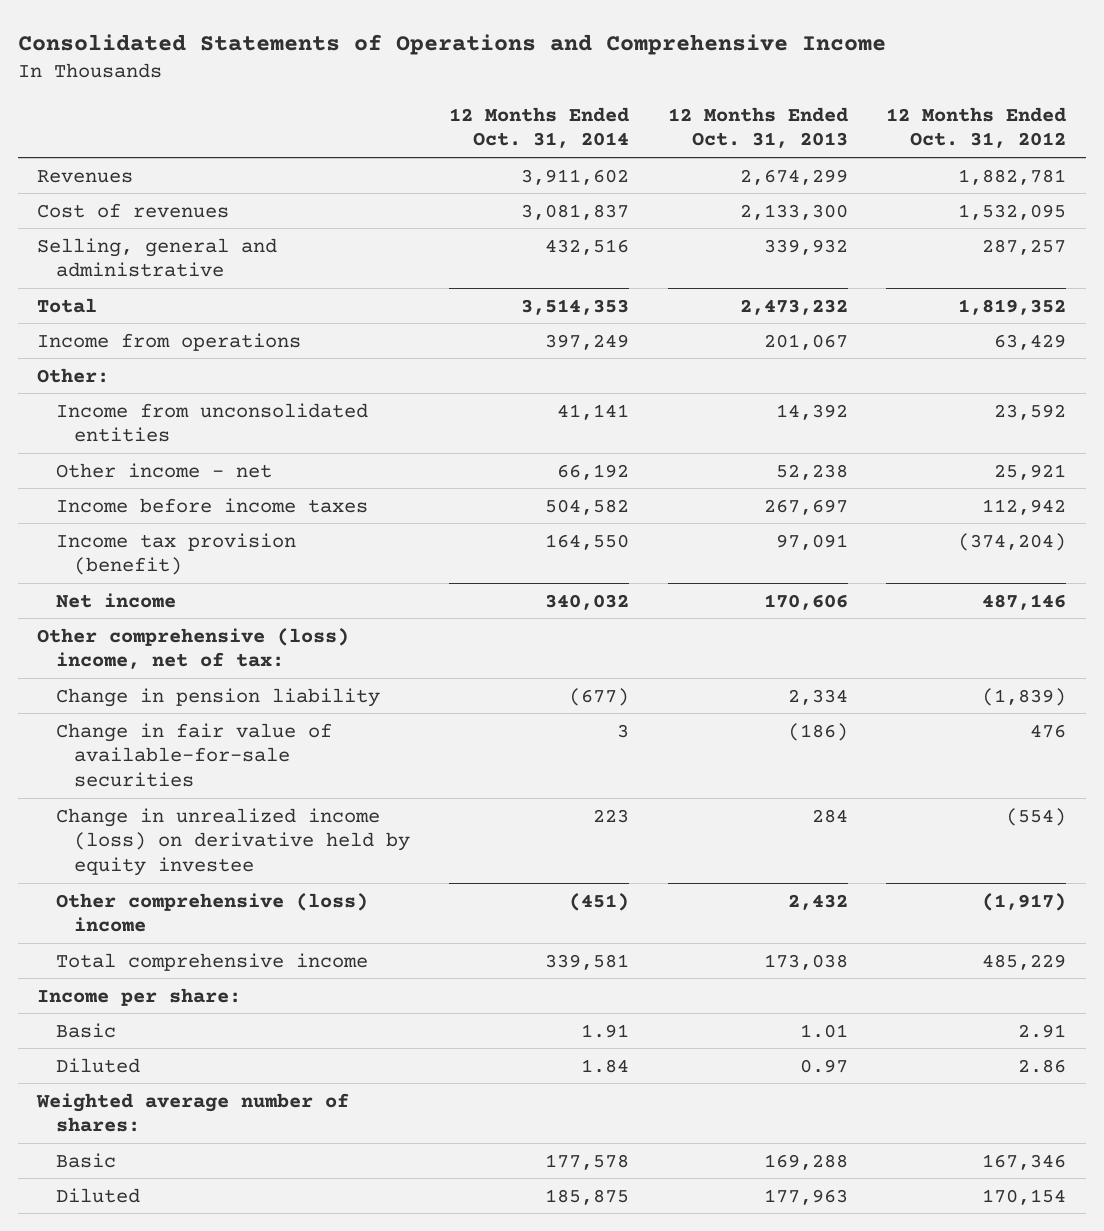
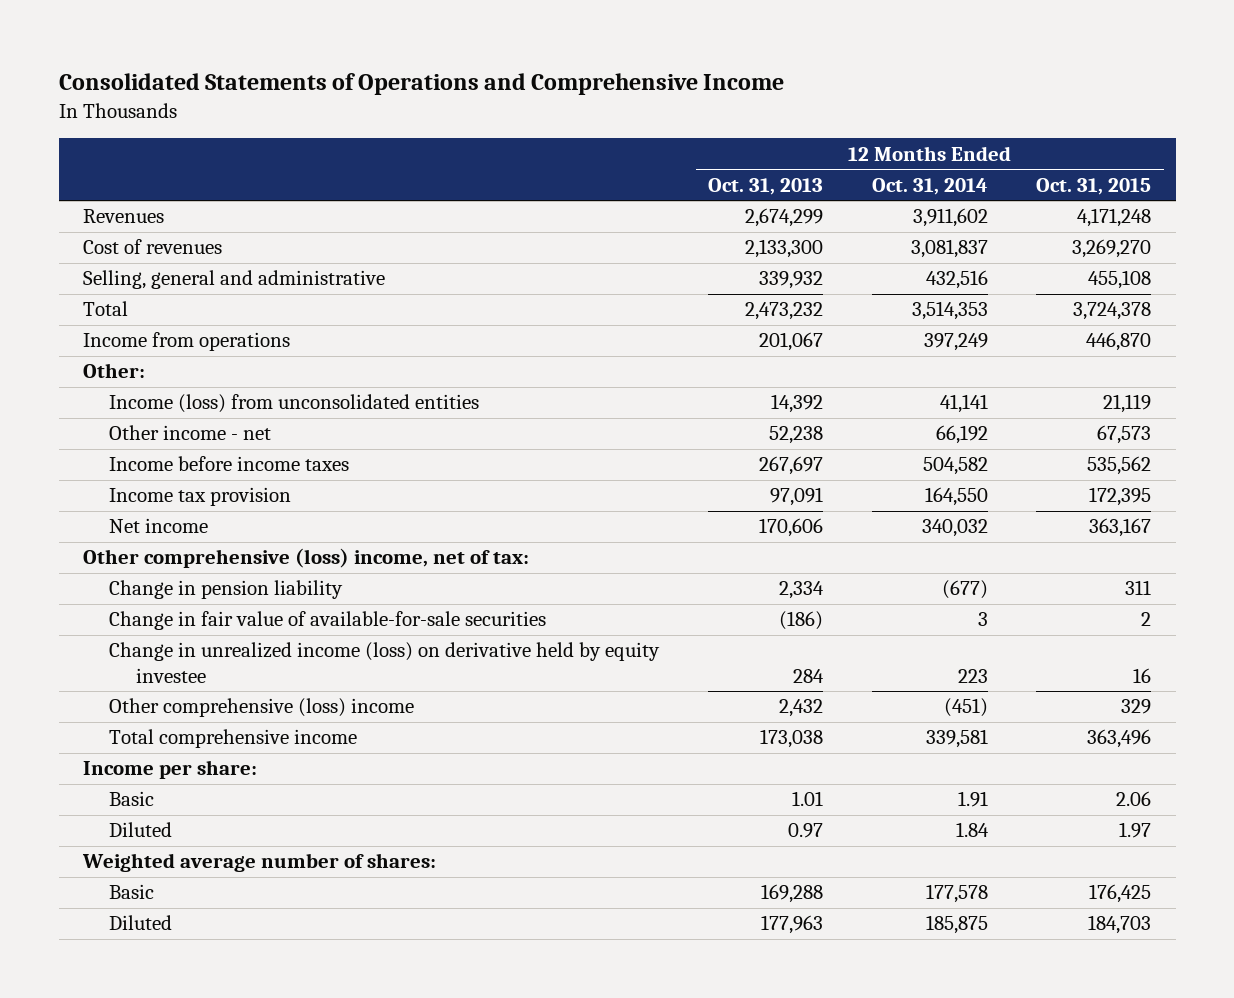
- | 12 Months Ended Oct. 31, 2014 | 12 Months Ended Oct. 31, 2013 | 12 Months Ended Oct. 31, 2012
+ | 12 Months Ended Oct. 31, 2013 | 12 Months Ended Oct. 31, 2014 | 12 Months Ended Oct. 31, 2015
- Income from unconsolidated entities | 41,141 | 14,392 | 23,592
+ Income (loss) from unconsolidated entities | 14,392 | 41,141 | 21,119
- Income tax provision (benefit) | 164,550 | 97,091 | (374,204)
+ Income tax provision | 97,091 | 164,550 | 172,395

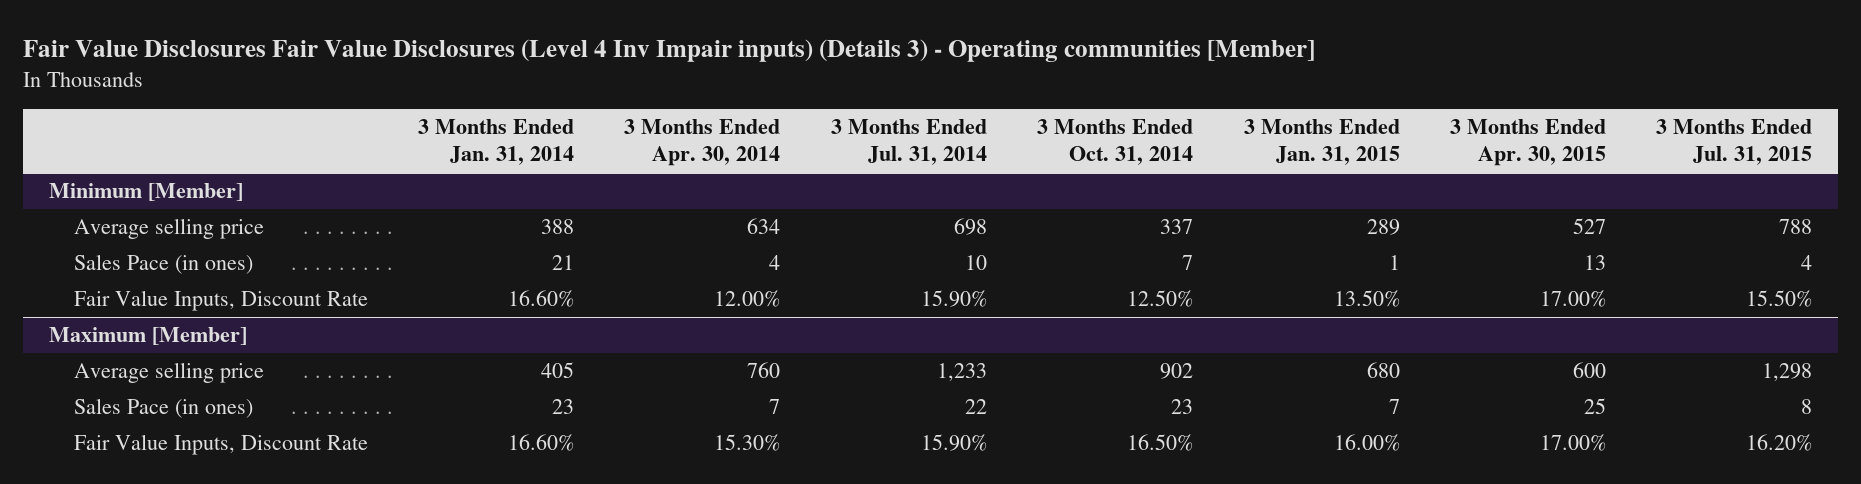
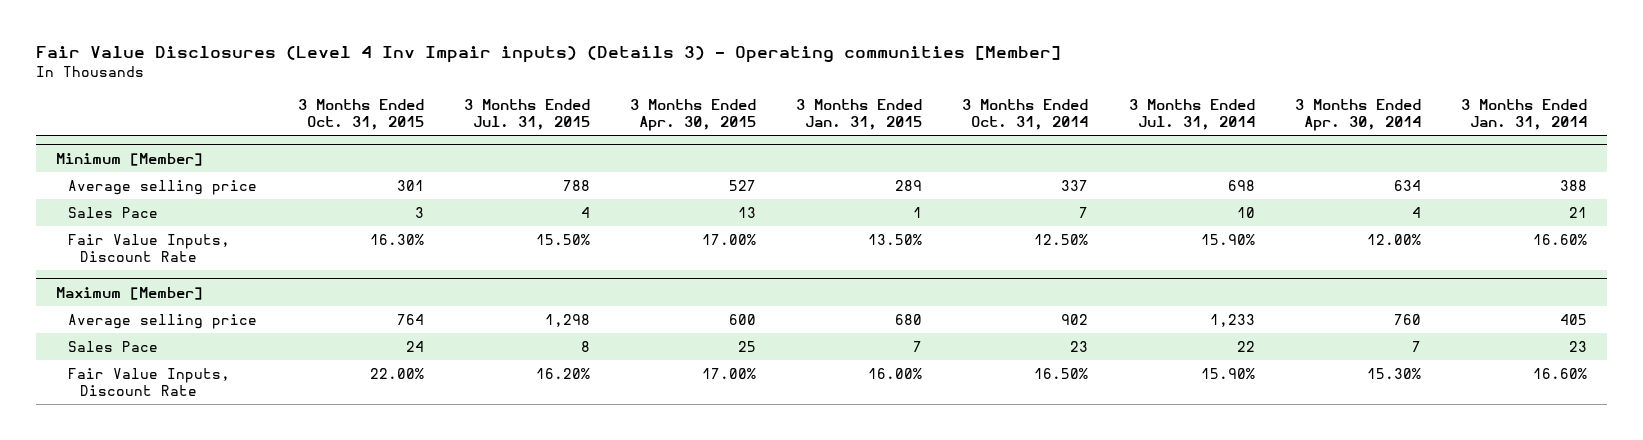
- Fair Value Disclosures Fair Value Disclosures (Level 4 Inv Impair inputs) (Details 3) - Operating communities [Member]
+ Fair Value Disclosures (Level 4 Inv Impair inputs) (Details 3) - Operating communities [Member]
- | 3 Months Ended Jan. 31, 2014 | 3 Months Ended Apr. 30, 2014 | 3 Months Ended Jul. 31, 2014 | 3 Months Ended Oct. 31, 2014 | 3 Months Ended Jan. 31, 2015 | 3 Months Ended Apr. 30, 2015 | 3 Months Ended Jul. 31, 2015
+ | 3 Months Ended Oct. 31, 2015 | 3 Months Ended Jul. 31, 2015 | 3 Months Ended Apr. 30, 2015 | 3 Months Ended Jan. 31, 2015 | 3 Months Ended Oct. 31, 2014 | 3 Months Ended Jul. 31, 2014 | 3 Months Ended Apr. 30, 2014 | 3 Months Ended Jan. 31, 2014
@ Minimum [Member]
- Sales Pace (in ones) | 21 | 4 | 10 | 7 | 1 | 13 | 4
+ Sales Pace | 3 | 4 | 13 | 1 | 7 | 10 | 4 | 21
@ Maximum [Member]
- Sales Pace (in ones) | 23 | 7 | 22 | 23 | 7 | 25 | 8
+ Sales Pace | 24 | 8 | 25 | 7 | 23 | 22 | 7 | 23

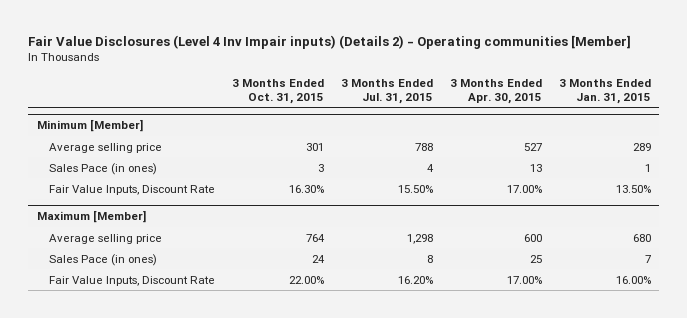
- Fair Value Disclosures (Level 4 Inv Impair inputs) (Details 3) - Operating communities [Member]
+ Fair Value Disclosures (Level 4 Inv Impair inputs) (Details 2) - Operating communities [Member]
- | 3 Months Ended Oct. 31, 2015 | 3 Months Ended Jul. 31, 2015 | 3 Months Ended Apr. 30, 2015 | 3 Months Ended Jan. 31, 2015 | 3 Months Ended Oct. 31, 2014 | 3 Months Ended Jul. 31, 2014 | 3 Months Ended Apr. 30, 2014 | 3 Months Ended Jan. 31, 2014
+ | 3 Months Ended Oct. 31, 2015 | 3 Months Ended Jul. 31, 2015 | 3 Months Ended Apr. 30, 2015 | 3 Months Ended Jan. 31, 2015
@ Minimum [Member]
- Sales Pace | 3 | 4 | 13 | 1 | 7 | 10 | 4 | 21
+ Sales Pace (in ones) | 3 | 4 | 13 | 1
@ Maximum [Member]
- Sales Pace | 24 | 8 | 25 | 7 | 23 | 22 | 7 | 23
+ Sales Pace (in ones) | 24 | 8 | 25 | 7

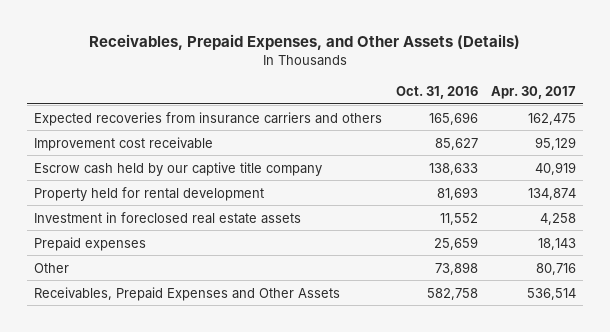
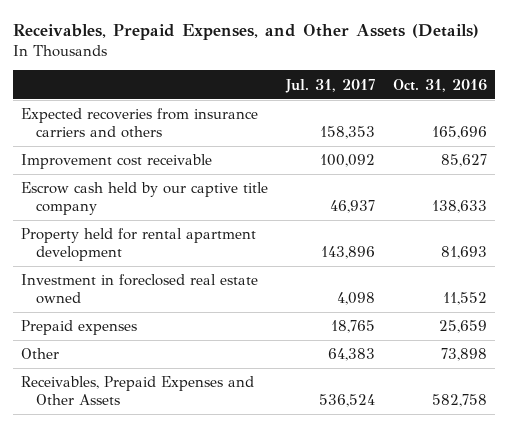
- | Oct. 31, 2016 | Apr. 30, 2017
+ | Jul. 31, 2017 | Oct. 31, 2016
- Property held for rental development | 81,693 | 134,874
- Investment in foreclosed real estate assets | 11,552 | 4,258
+ Property held for rental apartment development | 143,896 | 81,693
+ Investment in foreclosed real estate owned | 4,098 | 11,552

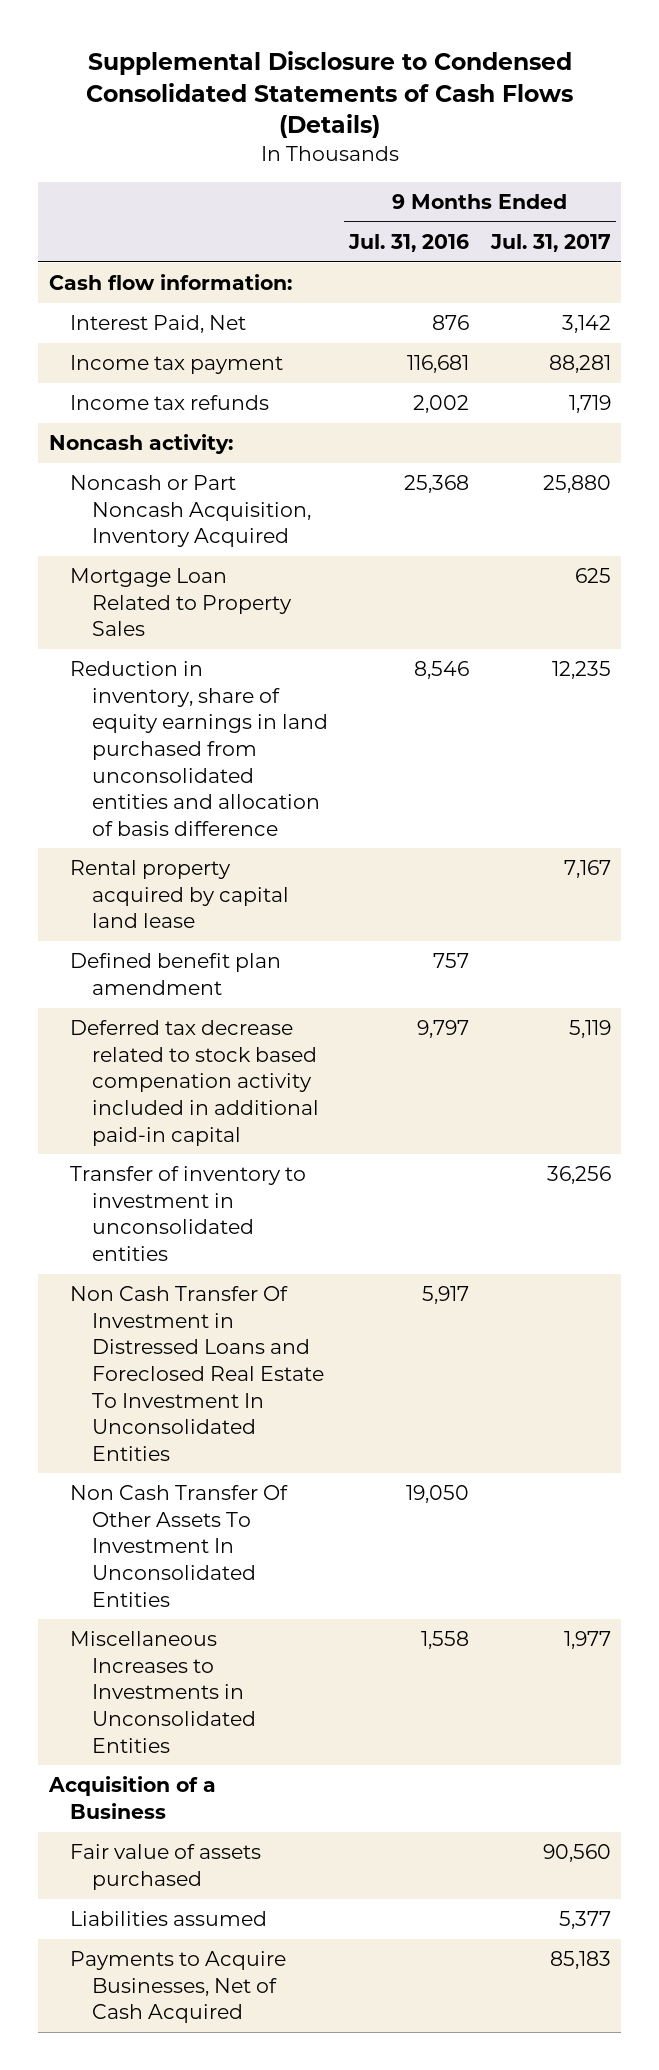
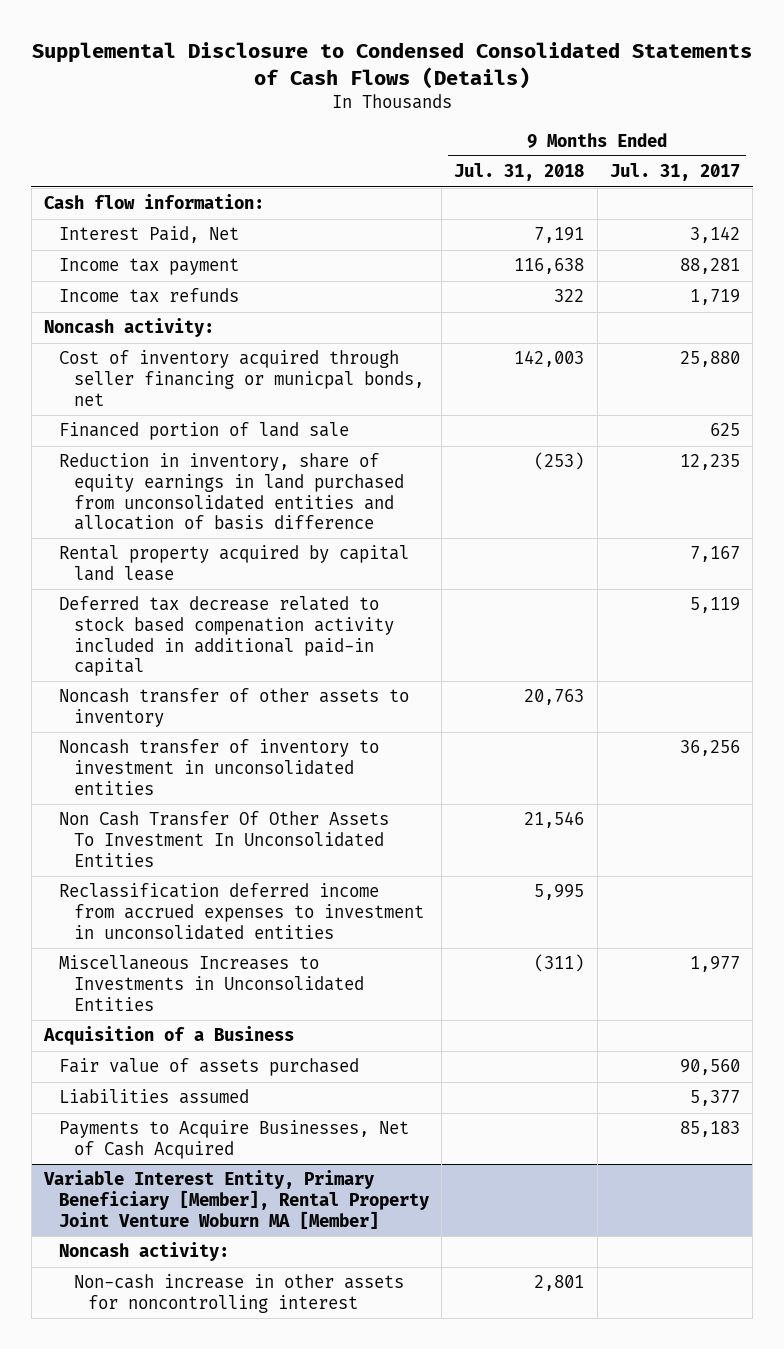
- | 9 Months Ended Jul. 31, 2016 | 9 Months Ended Jul. 31, 2017
+ | 9 Months Ended Jul. 31, 2018 | 9 Months Ended Jul. 31, 2017
- Noncash or Part Noncash Acquisition, Inventory Acquired | 25,368 | 25,880
- Mortgage Loan Related to Property Sales | | 625
+ Cost of inventory acquired through seller financing or municpal bonds, net | 142,003 | 25,880
+ Financed portion of land sale | | 625
- Defined benefit plan amendment | 757 |
- Transfer of inventory to investment in unconsolidated entities | | 36,256
- Non Cash Transfer Of Investment in Distressed Loans and Foreclosed Real Estate To Investment In Unconsolidated Entities | 5,917 |
+ Noncash transfer of other assets to inventory | 20,763 |
+ Noncash transfer of inventory to investment in unconsolidated entities | | 36,256
+ Reclassification deferred income from accrued expenses to investment in unconsolidated entities | 5,995 |
+ Variable Interest Entity, Primary Beneficiary [Member], Rental Property Joint Venture Woburn MA [Member]
+ Noncash activity:
+ Non-cash increase in other assets for noncontrolling interest | 2,801 |

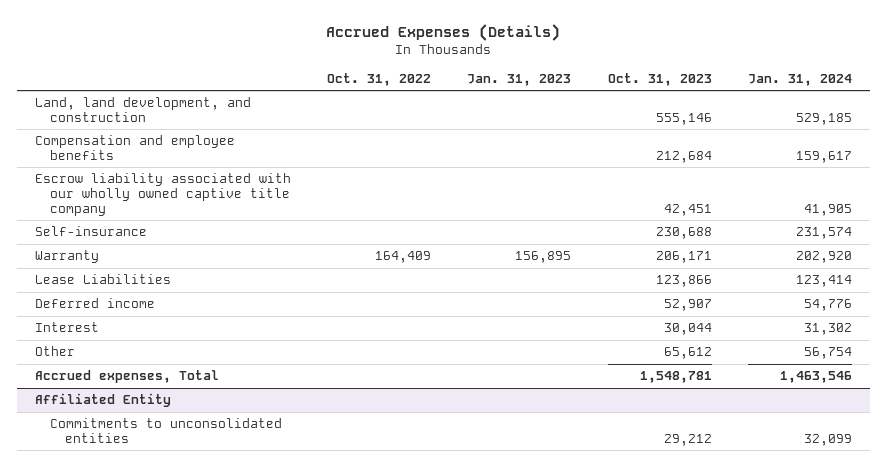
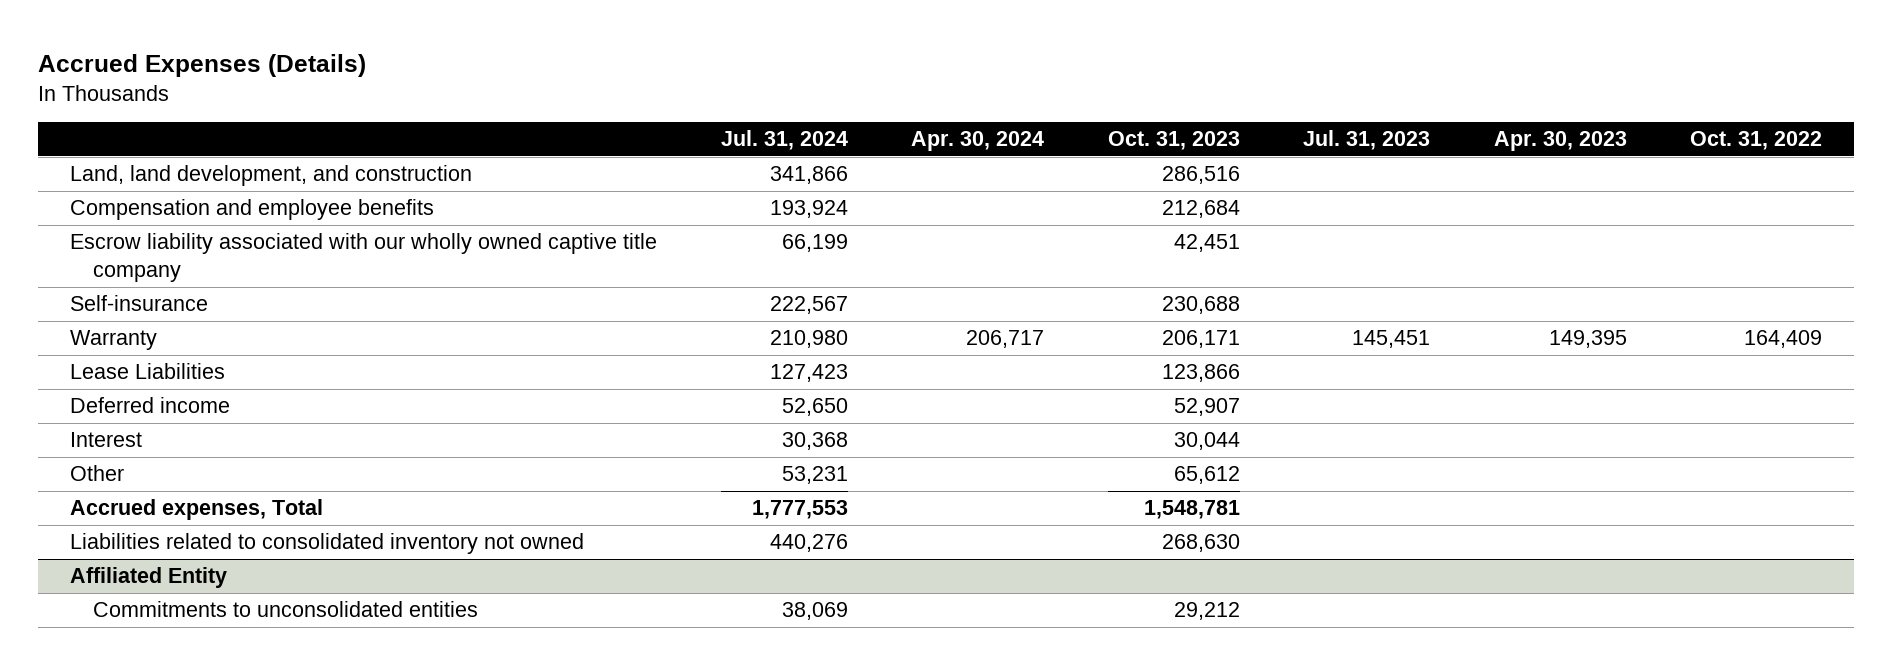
- | Oct. 31, 2022 | Jan. 31, 2023 | Oct. 31, 2023 | Jan. 31, 2024
+ | Jul. 31, 2024 | Apr. 30, 2024 | Oct. 31, 2023 | Jul. 31, 2023 | Apr. 30, 2023 | Oct. 31, 2022
- Land, land development, and construction | | | 555,146 | 529,185
+ Land, land development, and construction | 341,866 | | 286,516 | | |
+ Liabilities related to consolidated inventory not owned | 440,276 | | 268,630 | | |

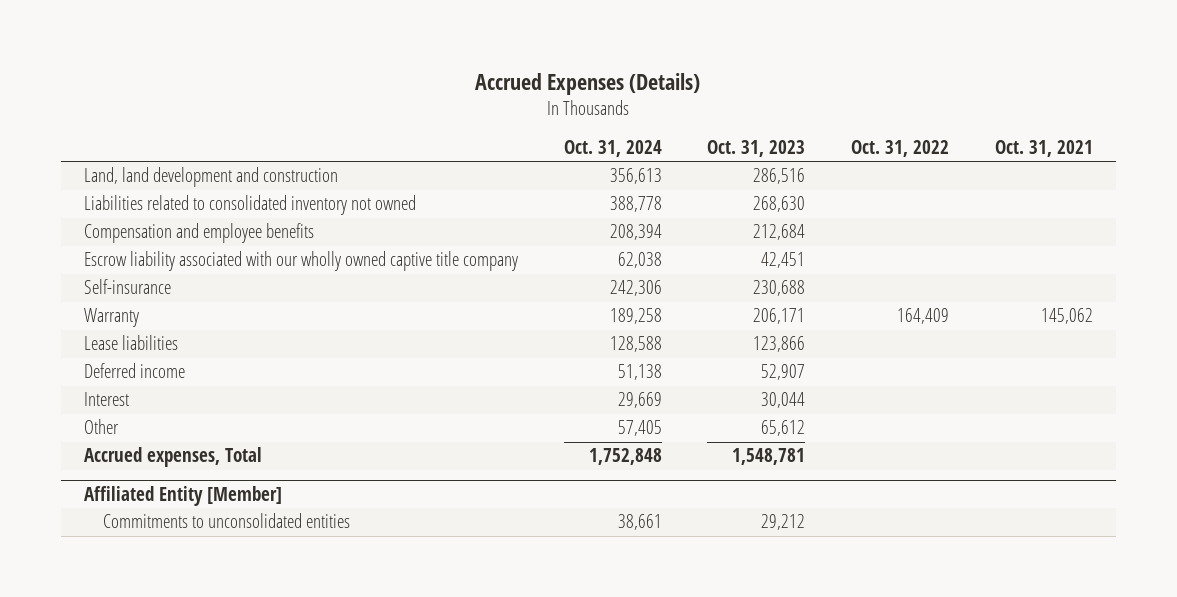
- | Jul. 31, 2024 | Apr. 30, 2024 | Oct. 31, 2023 | Jul. 31, 2023 | Apr. 30, 2023 | Oct. 31, 2022
+ | Oct. 31, 2024 | Oct. 31, 2023 | Oct. 31, 2022 | Oct. 31, 2021
- Land, land development, and construction | 341,866 | | 286,516 | | |
+ Land, land development and construction | 356,613 | 286,516 | |
moved up: Liabilities related to consolidated inventory not owned | 388,778 | 268,630 | |
- Lease Liabilities | 127,423 | | 123,866 | | |
+ Lease liabilities | 128,588 | 123,866 | |
- Affiliated Entity
+ Affiliated Entity [Member]

